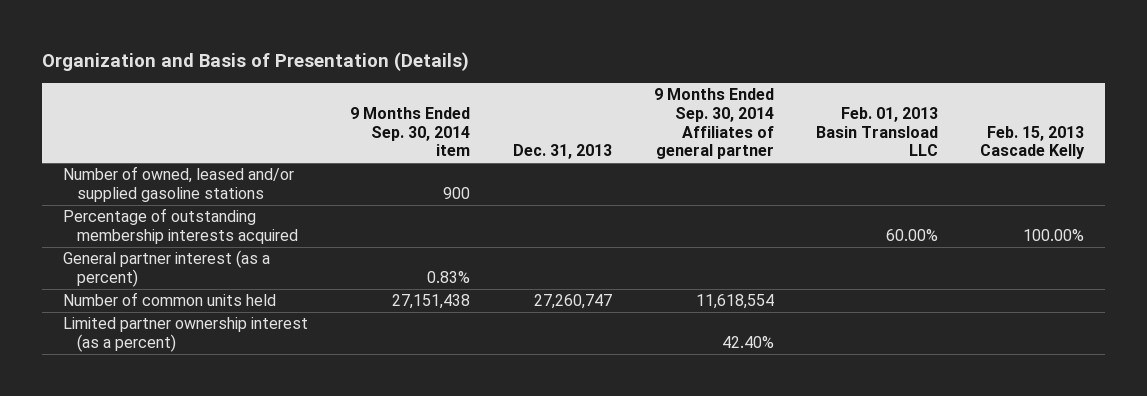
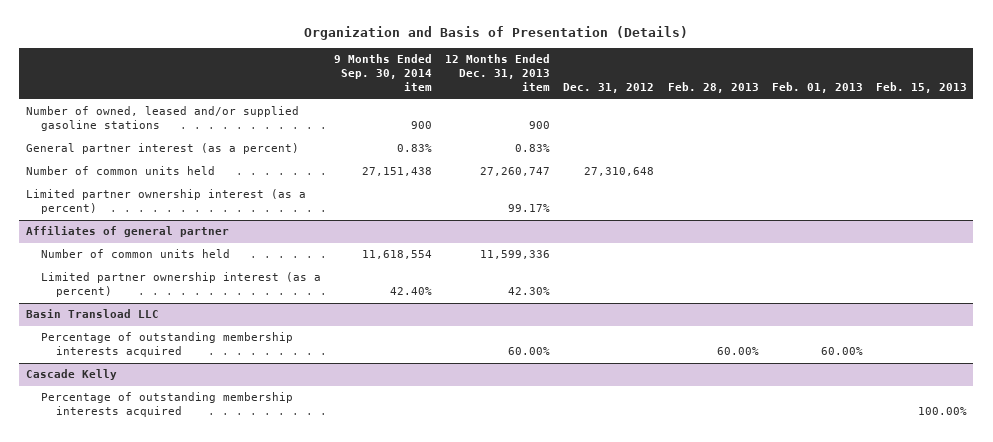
- | 9 Months Ended Sep. 30, 2014 item | Dec. 31, 2013 | 9 Months Ended Sep. 30, 2014 Affiliates of general partner | Feb. 01, 2013 Basin Transload LLC | Feb. 15, 2013 Cascade Kelly
+ | 9 Months Ended Sep. 30, 2014 item | 12 Months Ended Dec. 31, 2013 item | Dec. 31, 2012 | Feb. 28, 2013 | Feb. 01, 2013 | Feb. 15, 2013
- Percentage of outstanding membership interests acquired | | | | 60.00% | 100.00%
+ Affiliates of general partner
+ Number of common units held | 11,618,554 | 11,599,336 | | | |
+ Limited partner ownership interest (as a percent) | 42.40% | 42.30% | | | |
+ Basin Transload LLC
+ Percentage of outstanding membership interests acquired | | 60.00% | | 60.00% | 60.00% |
+ Cascade Kelly
+ Percentage of outstanding membership interests acquired | | | | | | 100.00%

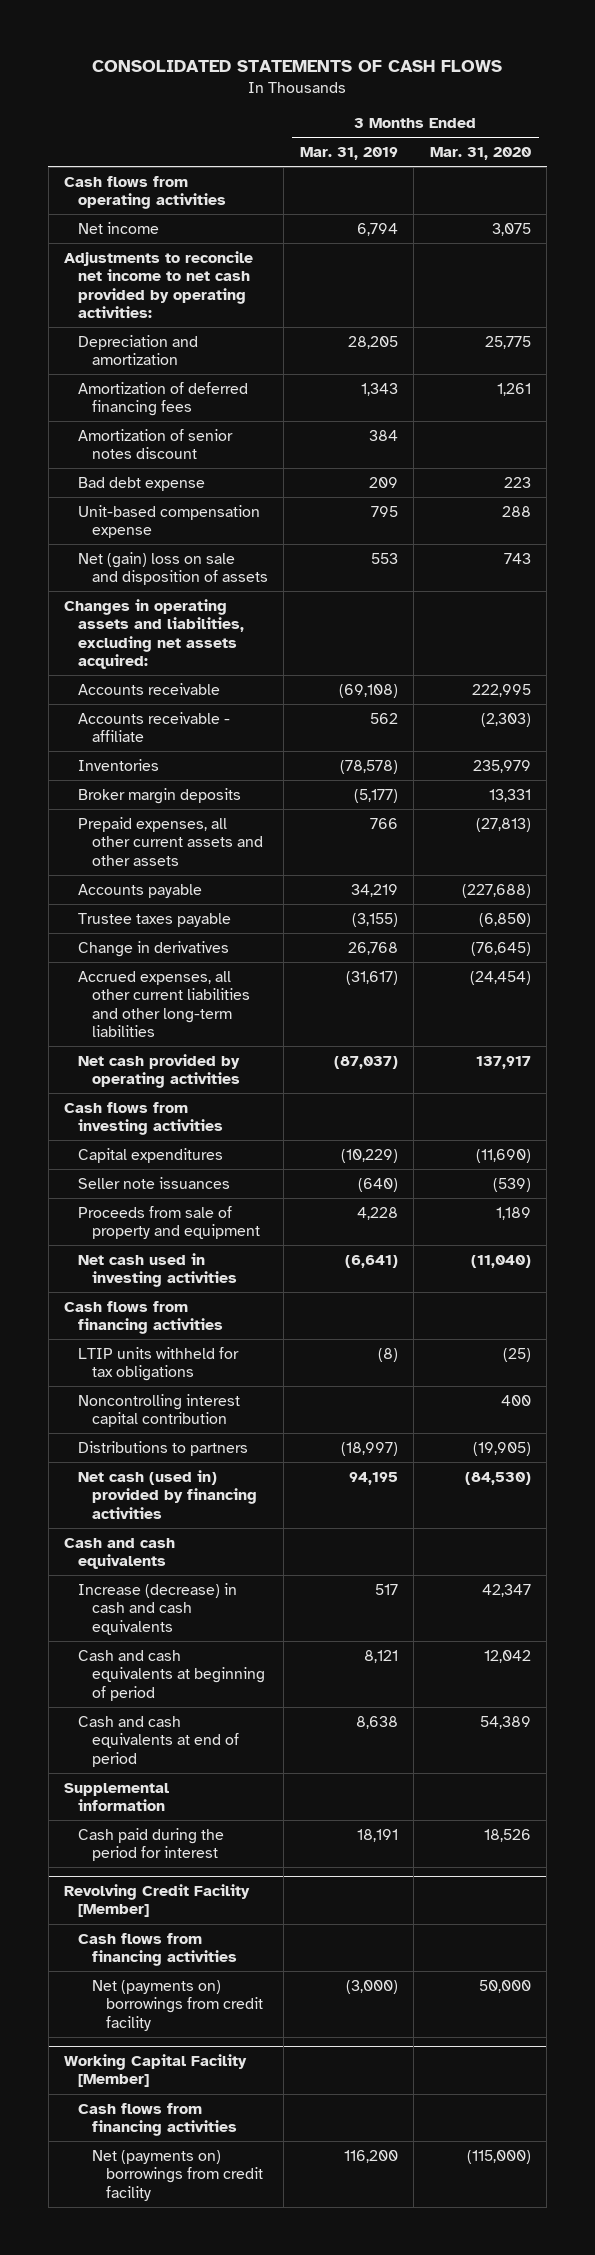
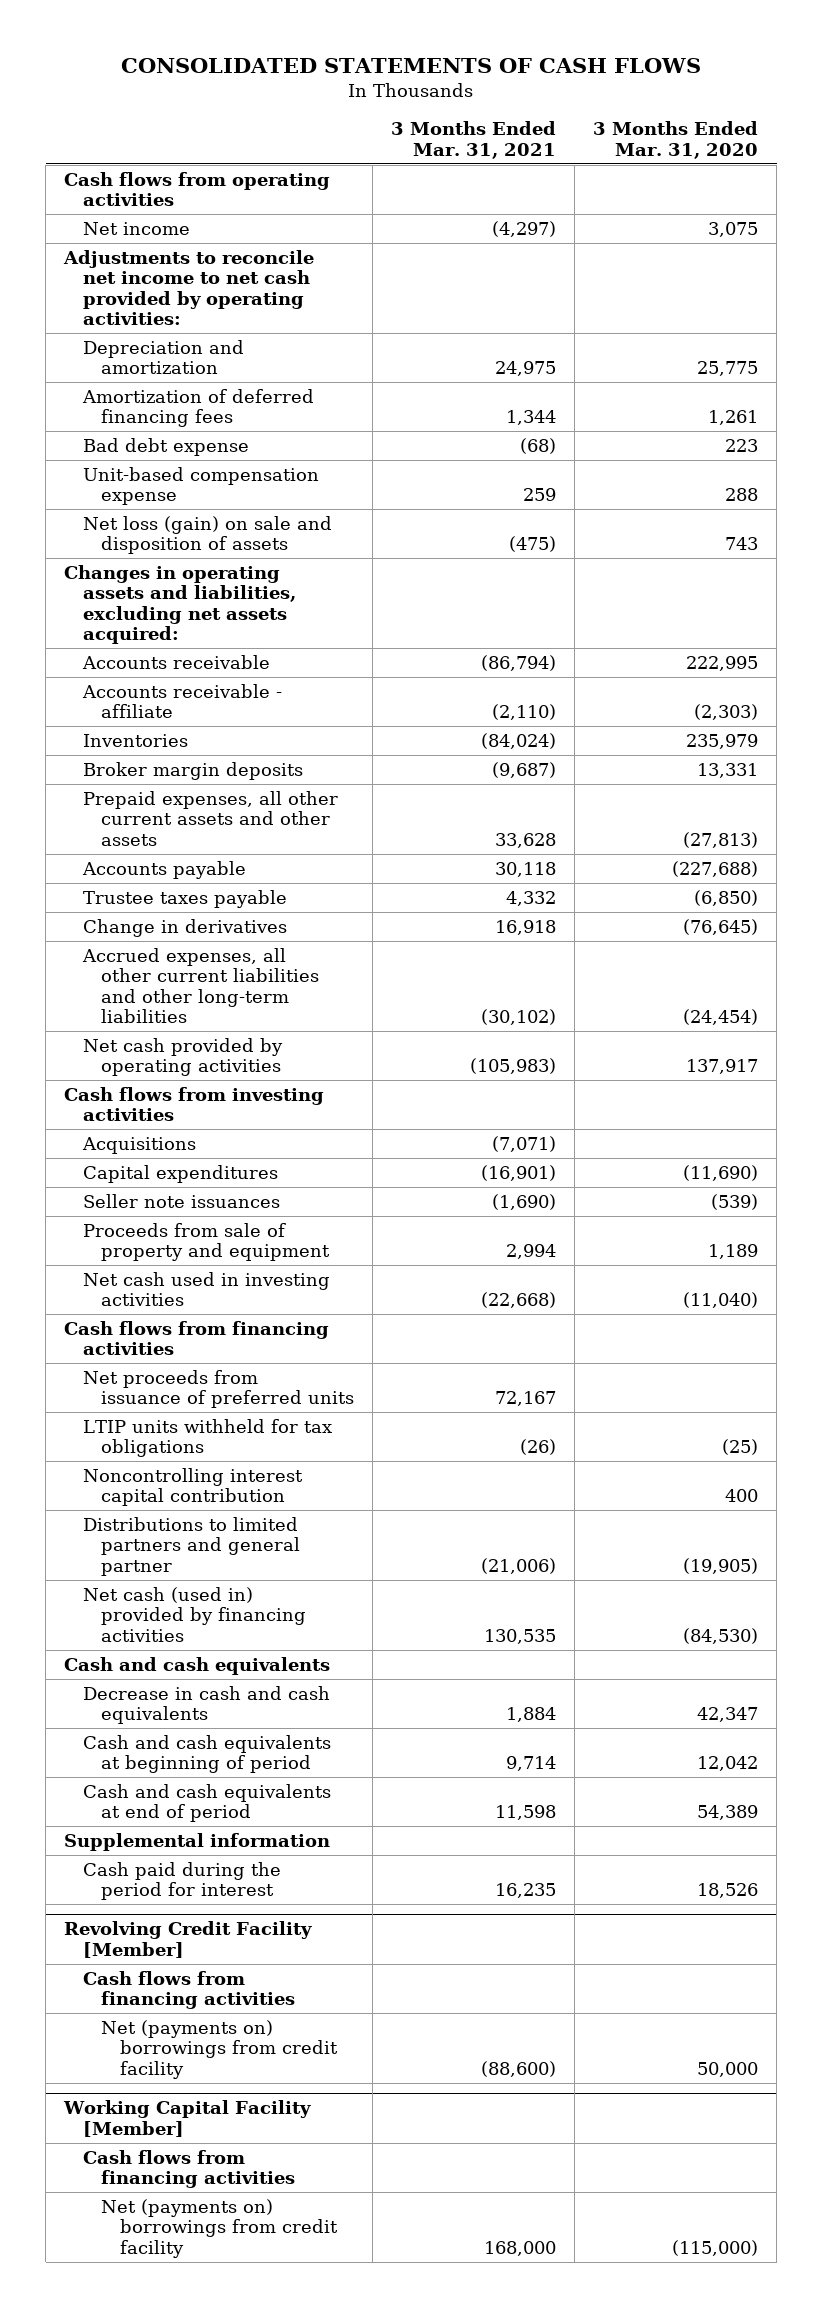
- | 3 Months Ended Mar. 31, 2019 | 3 Months Ended Mar. 31, 2020
+ | 3 Months Ended Mar. 31, 2021 | 3 Months Ended Mar. 31, 2020
- Amortization of senior notes discount | 384 |
- Net (gain) loss on sale and disposition of assets | 553 | 743
+ Net loss (gain) on sale and disposition of assets | (475) | 743
+ Acquisitions | (7,071) |
+ Net proceeds from issuance of preferred units | 72,167 |
- Distributions to partners | (18,997) | (19,905)
+ Distributions to limited partners and general partner | (21,006) | (19,905)
- Increase (decrease) in cash and cash equivalents | 517 | 42,347
+ Decrease in cash and cash equivalents | 1,884 | 42,347

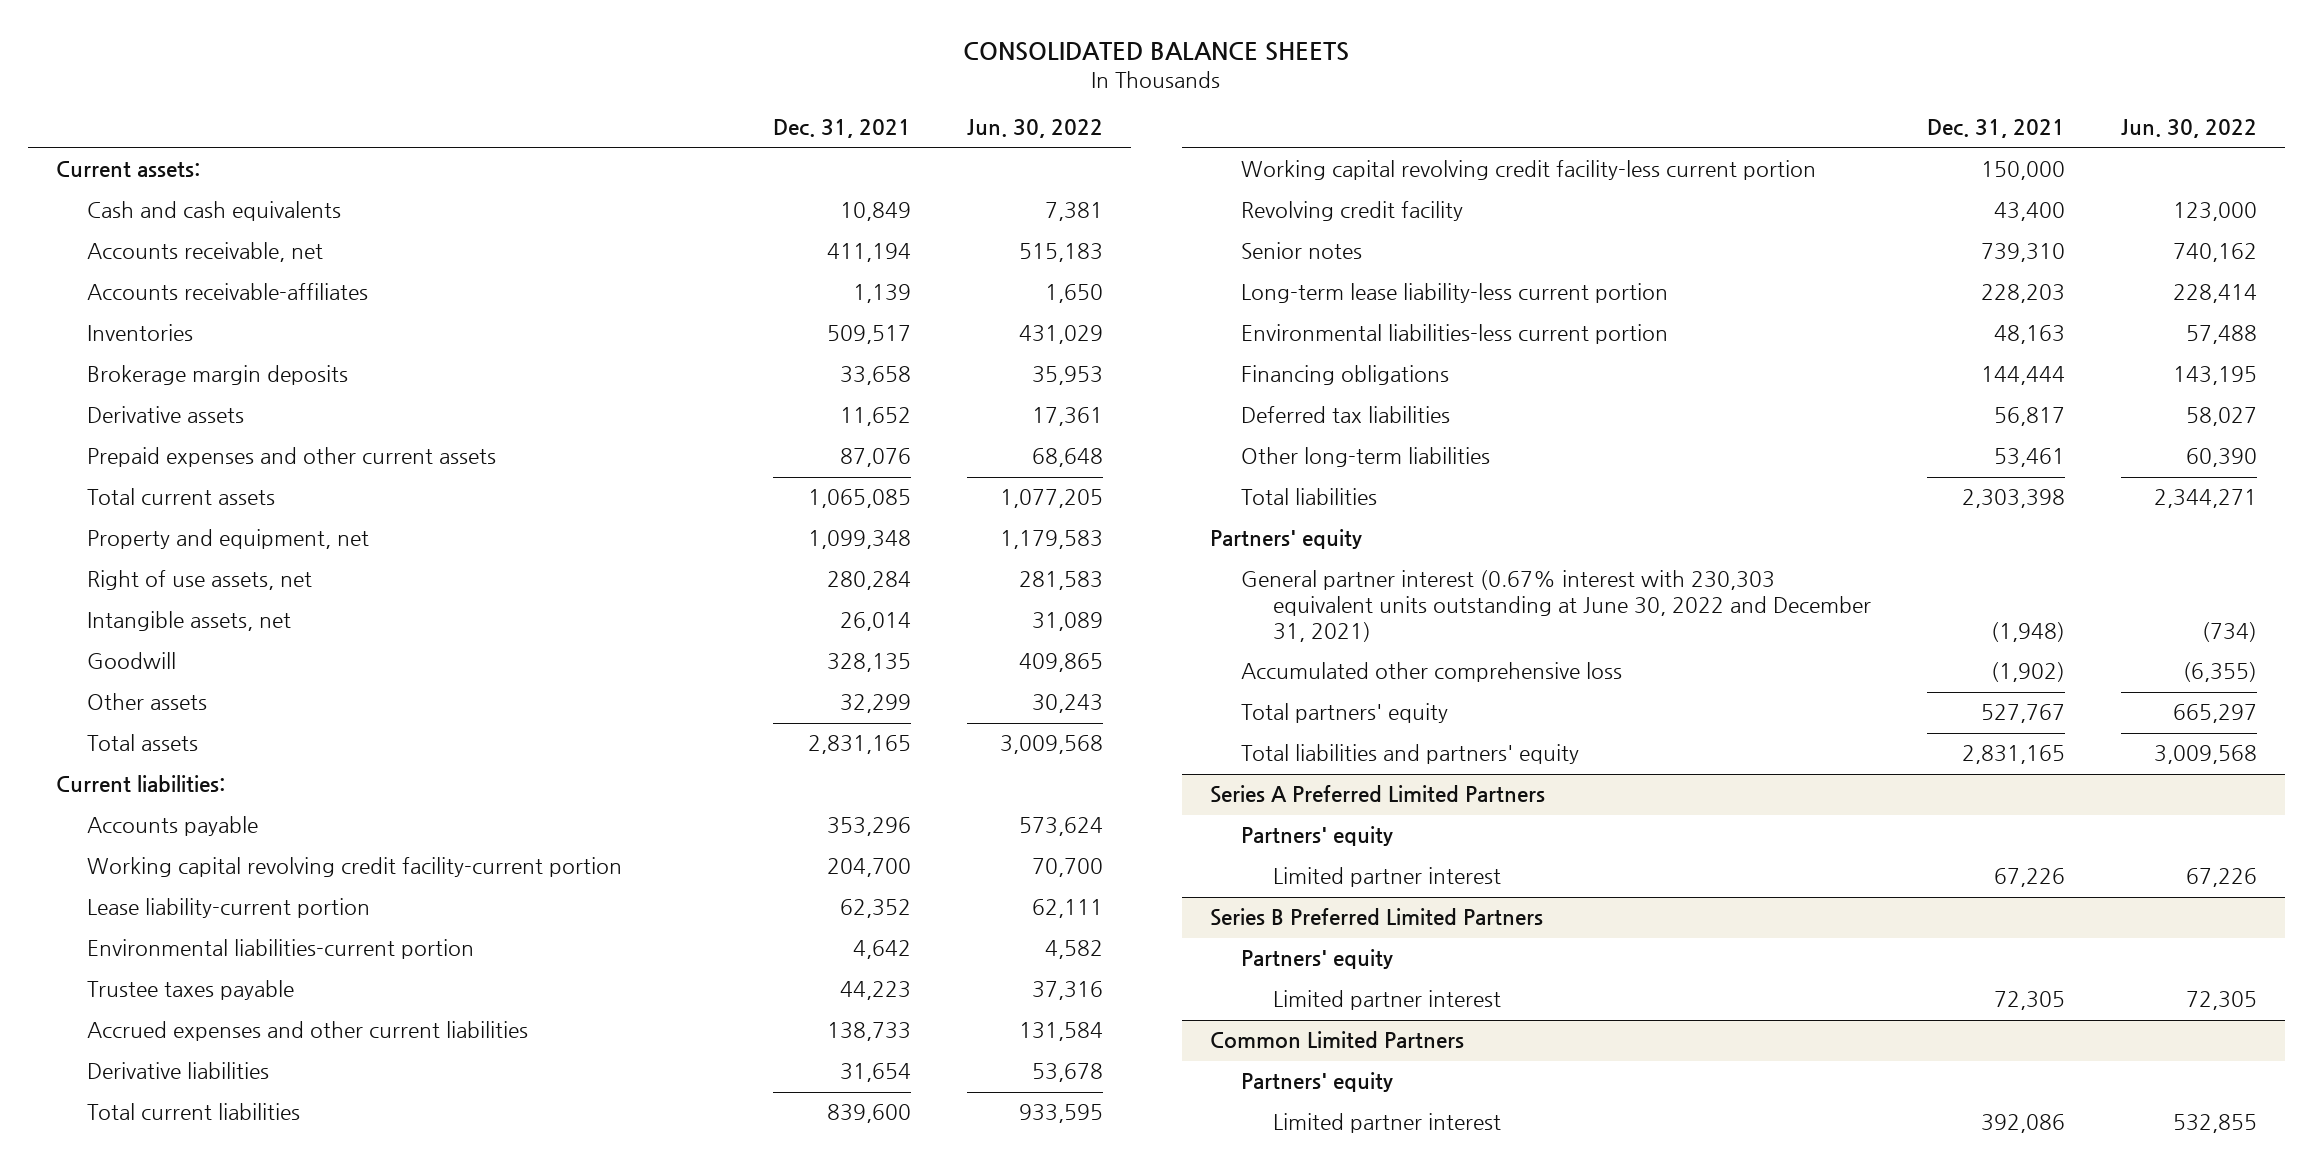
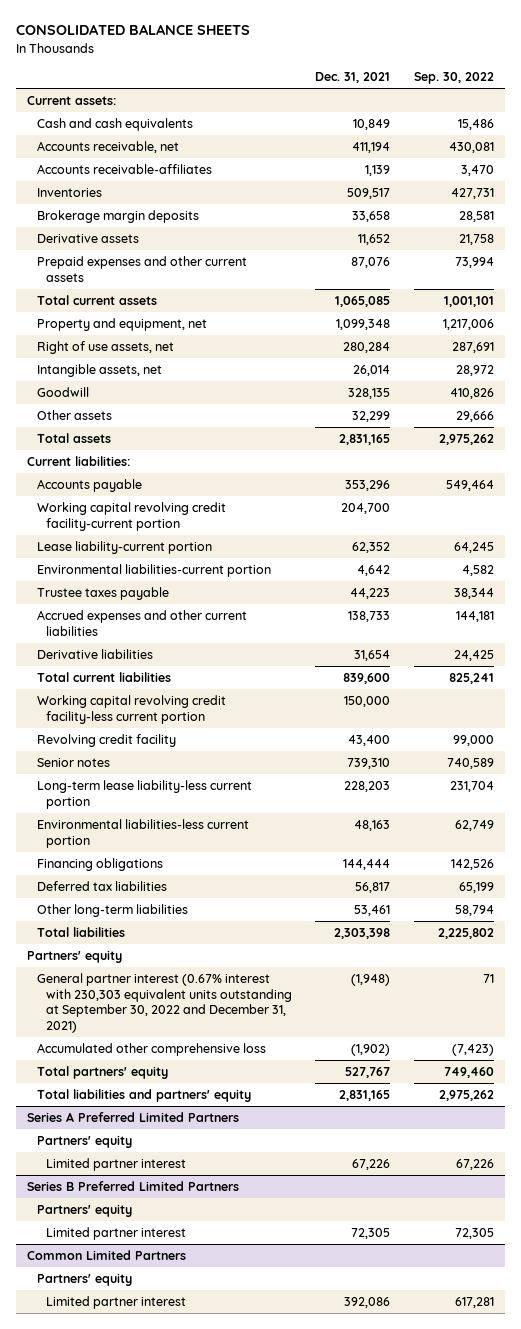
- | Dec. 31, 2021 | Jun. 30, 2022
+ | Dec. 31, 2021 | Sep. 30, 2022
- General partner interest (0.67% interest with 230,303 equivalent units outstanding at June 30, 2022 and December 31, 2021) | (1,948) | (734)
+ General partner interest (0.67% interest with 230,303 equivalent units outstanding at September 30, 2022 and December 31, 2021) | (1,948) | 71

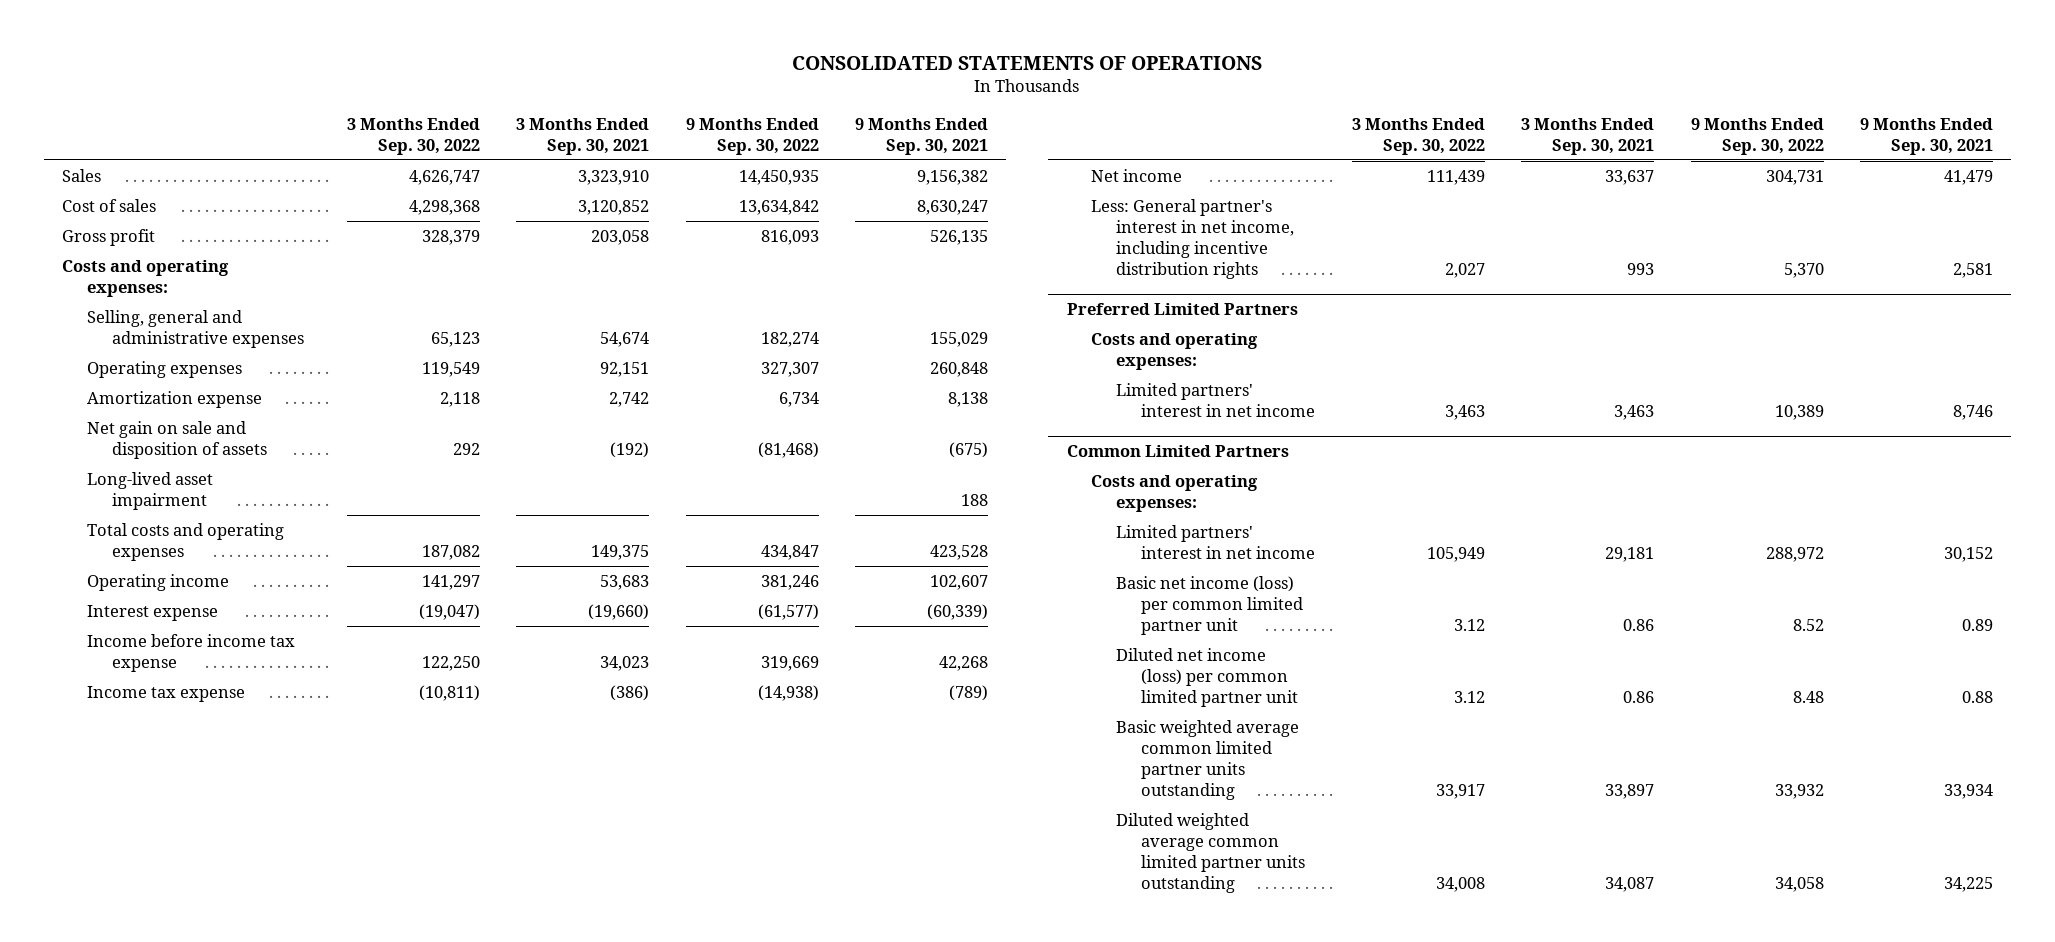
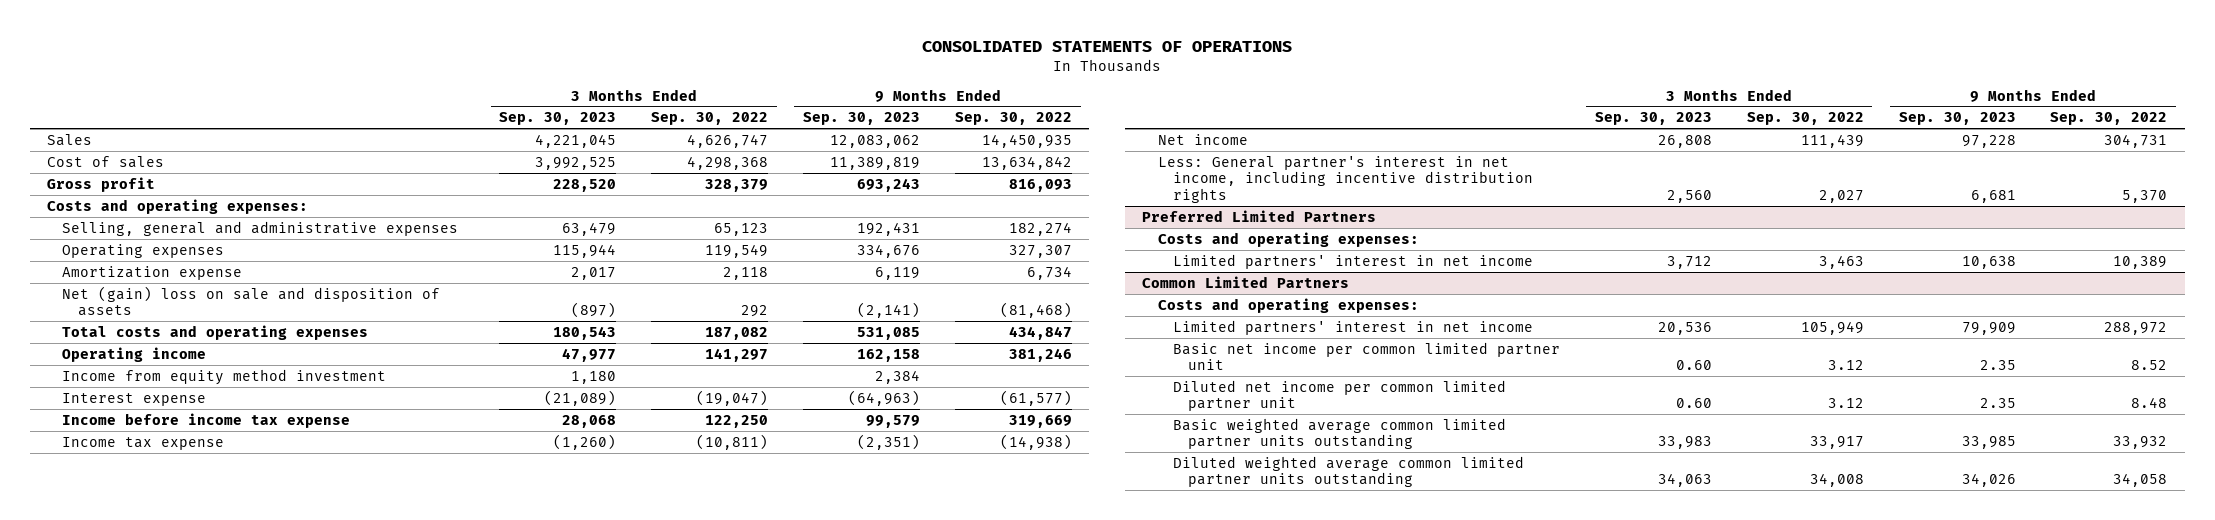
- | 3 Months Ended Sep. 30, 2022 | 3 Months Ended Sep. 30, 2021 | 9 Months Ended Sep. 30, 2022 | 9 Months Ended Sep. 30, 2021
+ | 3 Months Ended Sep. 30, 2023 | 3 Months Ended Sep. 30, 2022 | 9 Months Ended Sep. 30, 2023 | 9 Months Ended Sep. 30, 2022
- Net gain on sale and disposition of assets | 292 | (192) | (81,468) | (675)
- Long-lived asset impairment | | | | 188
+ Net (gain) loss on sale and disposition of assets | (897) | 292 | (2,141) | (81,468)
+ Income from equity method investment | 1,180 | | 2,384 |
@ Common Limited Partners
- Basic net income (loss) per common limited partner unit | 3.12 | 0.86 | 8.52 | 0.89
- Diluted net income (loss) per common limited partner unit | 3.12 | 0.86 | 8.48 | 0.88
+ Basic net income per common limited partner unit | 0.60 | 3.12 | 2.35 | 8.52
+ Diluted net income per common limited partner unit | 0.60 | 3.12 | 2.35 | 8.48

